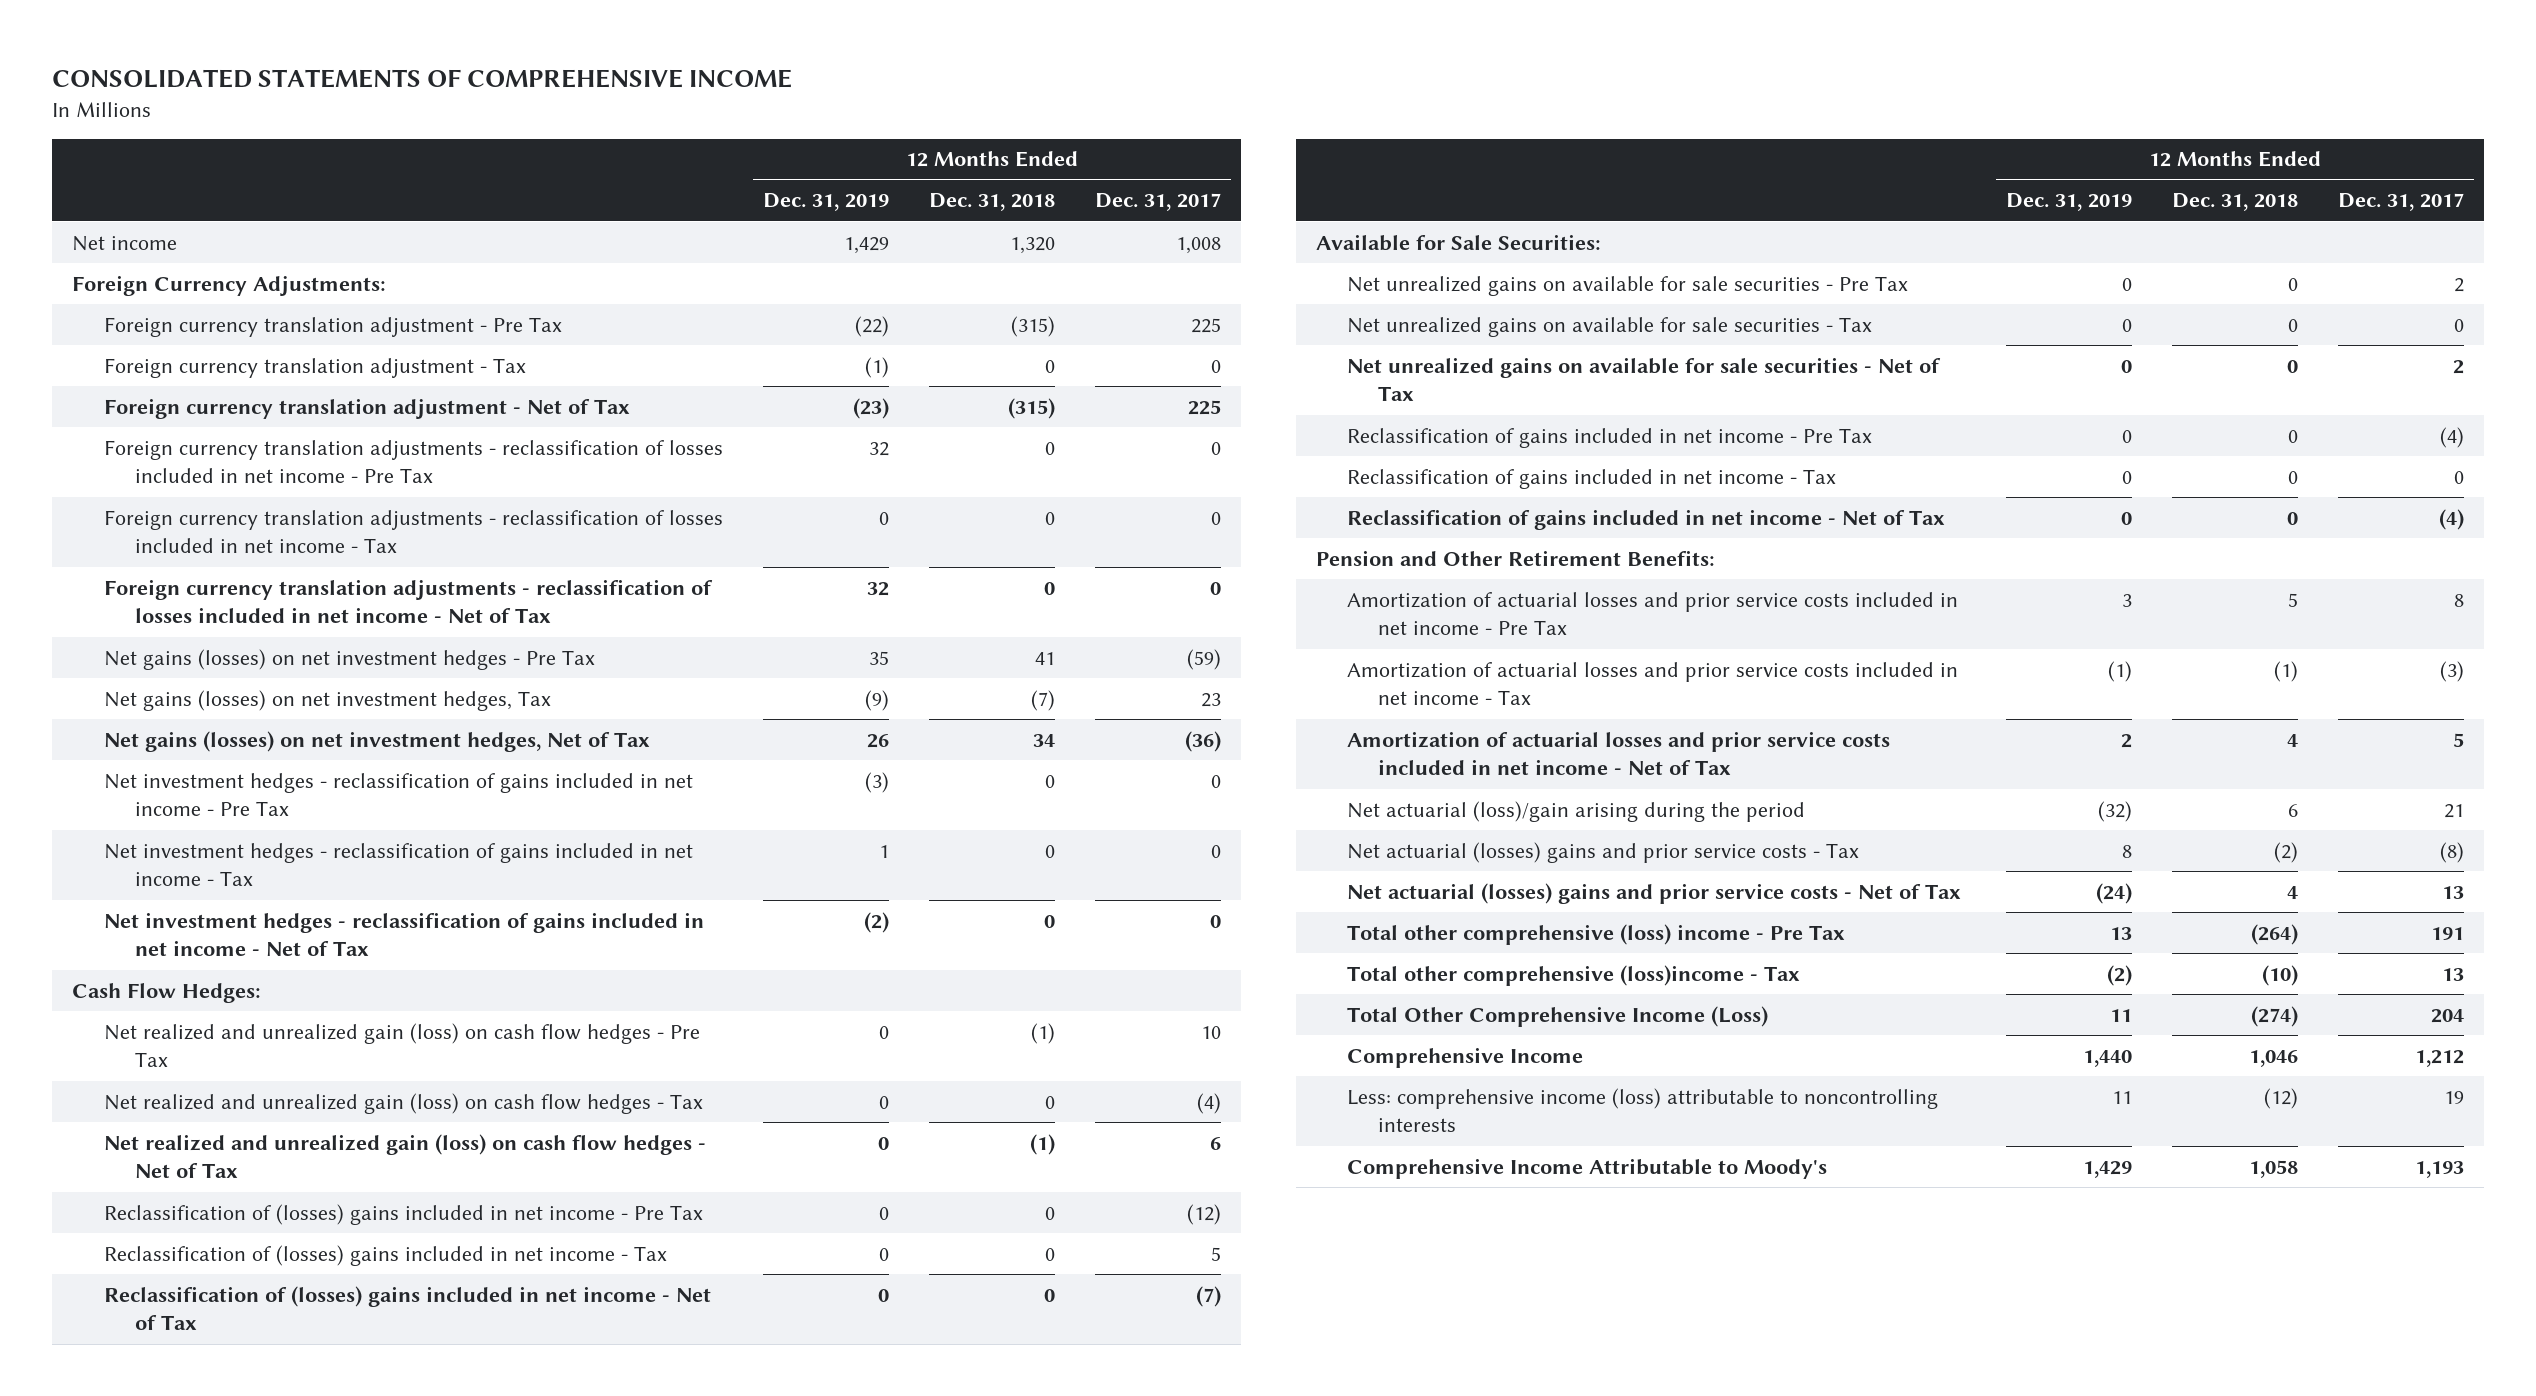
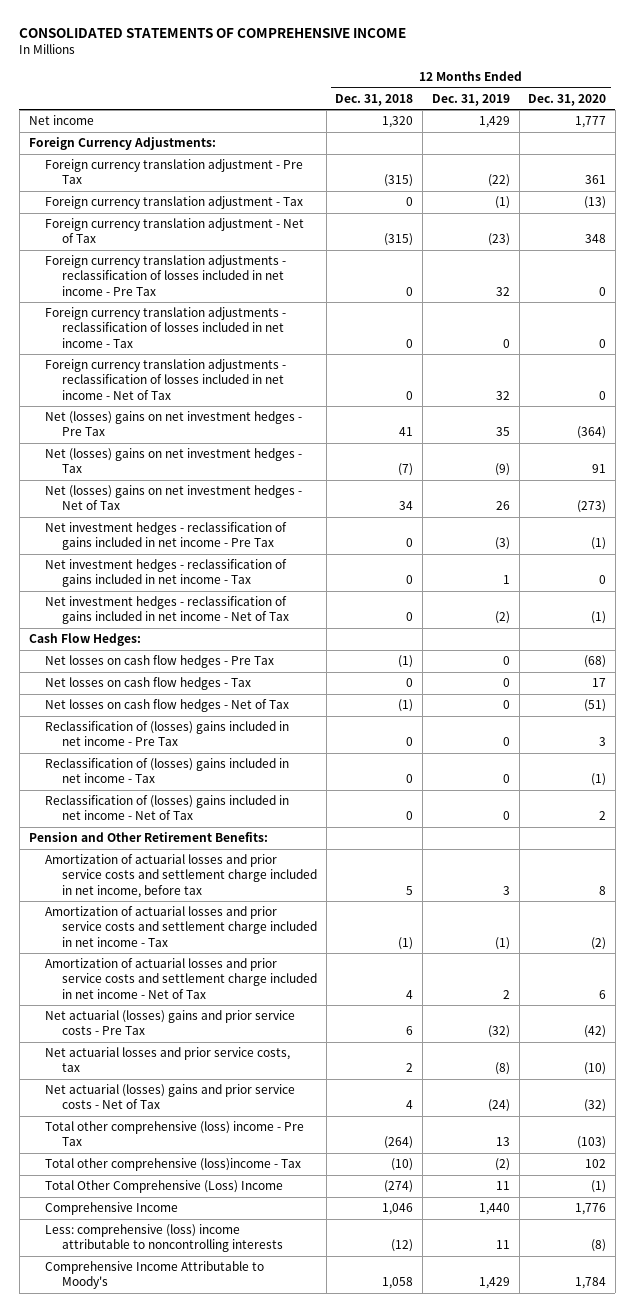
- | 12 Months Ended Dec. 31, 2019 | 12 Months Ended Dec. 31, 2018 | 12 Months Ended Dec. 31, 2017
+ | 12 Months Ended Dec. 31, 2018 | 12 Months Ended Dec. 31, 2019 | 12 Months Ended Dec. 31, 2020
- Net gains (losses) on net investment hedges - Pre Tax | 35 | 41 | (59)
- Net gains (losses) on net investment hedges, Tax | (9) | (7) | 23
- Net gains (losses) on net investment hedges, Net of Tax | 26 | 34 | (36)
+ Net (losses) gains on net investment hedges - Pre Tax | 41 | 35 | (364)
+ Net (losses) gains on net investment hedges - Tax | (7) | (9) | 91
+ Net (losses) gains on net investment hedges - Net of Tax | 34 | 26 | (273)
- Net realized and unrealized gain (loss) on cash flow hedges - Pre Tax | 0 | (1) | 10
- Net realized and unrealized gain (loss) on cash flow hedges - Tax | 0 | 0 | (4)
- Net realized and unrealized gain (loss) on cash flow hedges - Net of Tax | 0 | (1) | 6
+ Net losses on cash flow hedges - Pre Tax | (1) | 0 | (68)
+ Net losses on cash flow hedges - Tax | 0 | 0 | 17
+ Net losses on cash flow hedges - Net of Tax | (1) | 0 | (51)
- Available for Sale Securities:
- Net unrealized gains on available for sale securities - Pre Tax | 0 | 0 | 2
- Net unrealized gains on available for sale securities - Tax | 0 | 0 | 0
- Net unrealized gains on available for sale securities - Net of Tax | 0 | 0 | 2
- Reclassification of gains included in net income - Pre Tax | 0 | 0 | (4)
- Reclassification of gains included in net income - Tax | 0 | 0 | 0
- Reclassification of gains included in net income - Net of Tax | 0 | 0 | (4)
- Amortization of actuarial losses and prior service costs included in net income - Pre Tax | 3 | 5 | 8
- Amortization of actuarial losses and prior service costs included in net income - Tax | (1) | (1) | (3)
- Amortization of actuarial losses and prior service costs included in net income - Net of Tax | 2 | 4 | 5
- Net actuarial (loss)/gain arising during the period | (32) | 6 | 21
- Net actuarial (losses) gains and prior service costs - Tax | 8 | (2) | (8)
+ Amortization of actuarial losses and prior service costs and settlement charge included in net income, before tax | 5 | 3 | 8
+ Amortization of actuarial losses and prior service costs and settlement charge included in net income - Tax | (1) | (1) | (2)
+ Amortization of actuarial losses and prior service costs and settlement charge included in net income - Net of Tax | 4 | 2 | 6
+ Net actuarial (losses) gains and prior service costs - Pre Tax | 6 | (32) | (42)
+ Net actuarial losses and prior service costs, tax | 2 | (8) | (10)
- Total Other Comprehensive Income (Loss) | 11 | (274) | 204
+ Total Other Comprehensive (Loss) Income | (274) | 11 | (1)
- Less: comprehensive income (loss) attributable to noncontrolling interests | 11 | (12) | 19
+ Less: comprehensive (loss) income attributable to noncontrolling interests | (12) | 11 | (8)

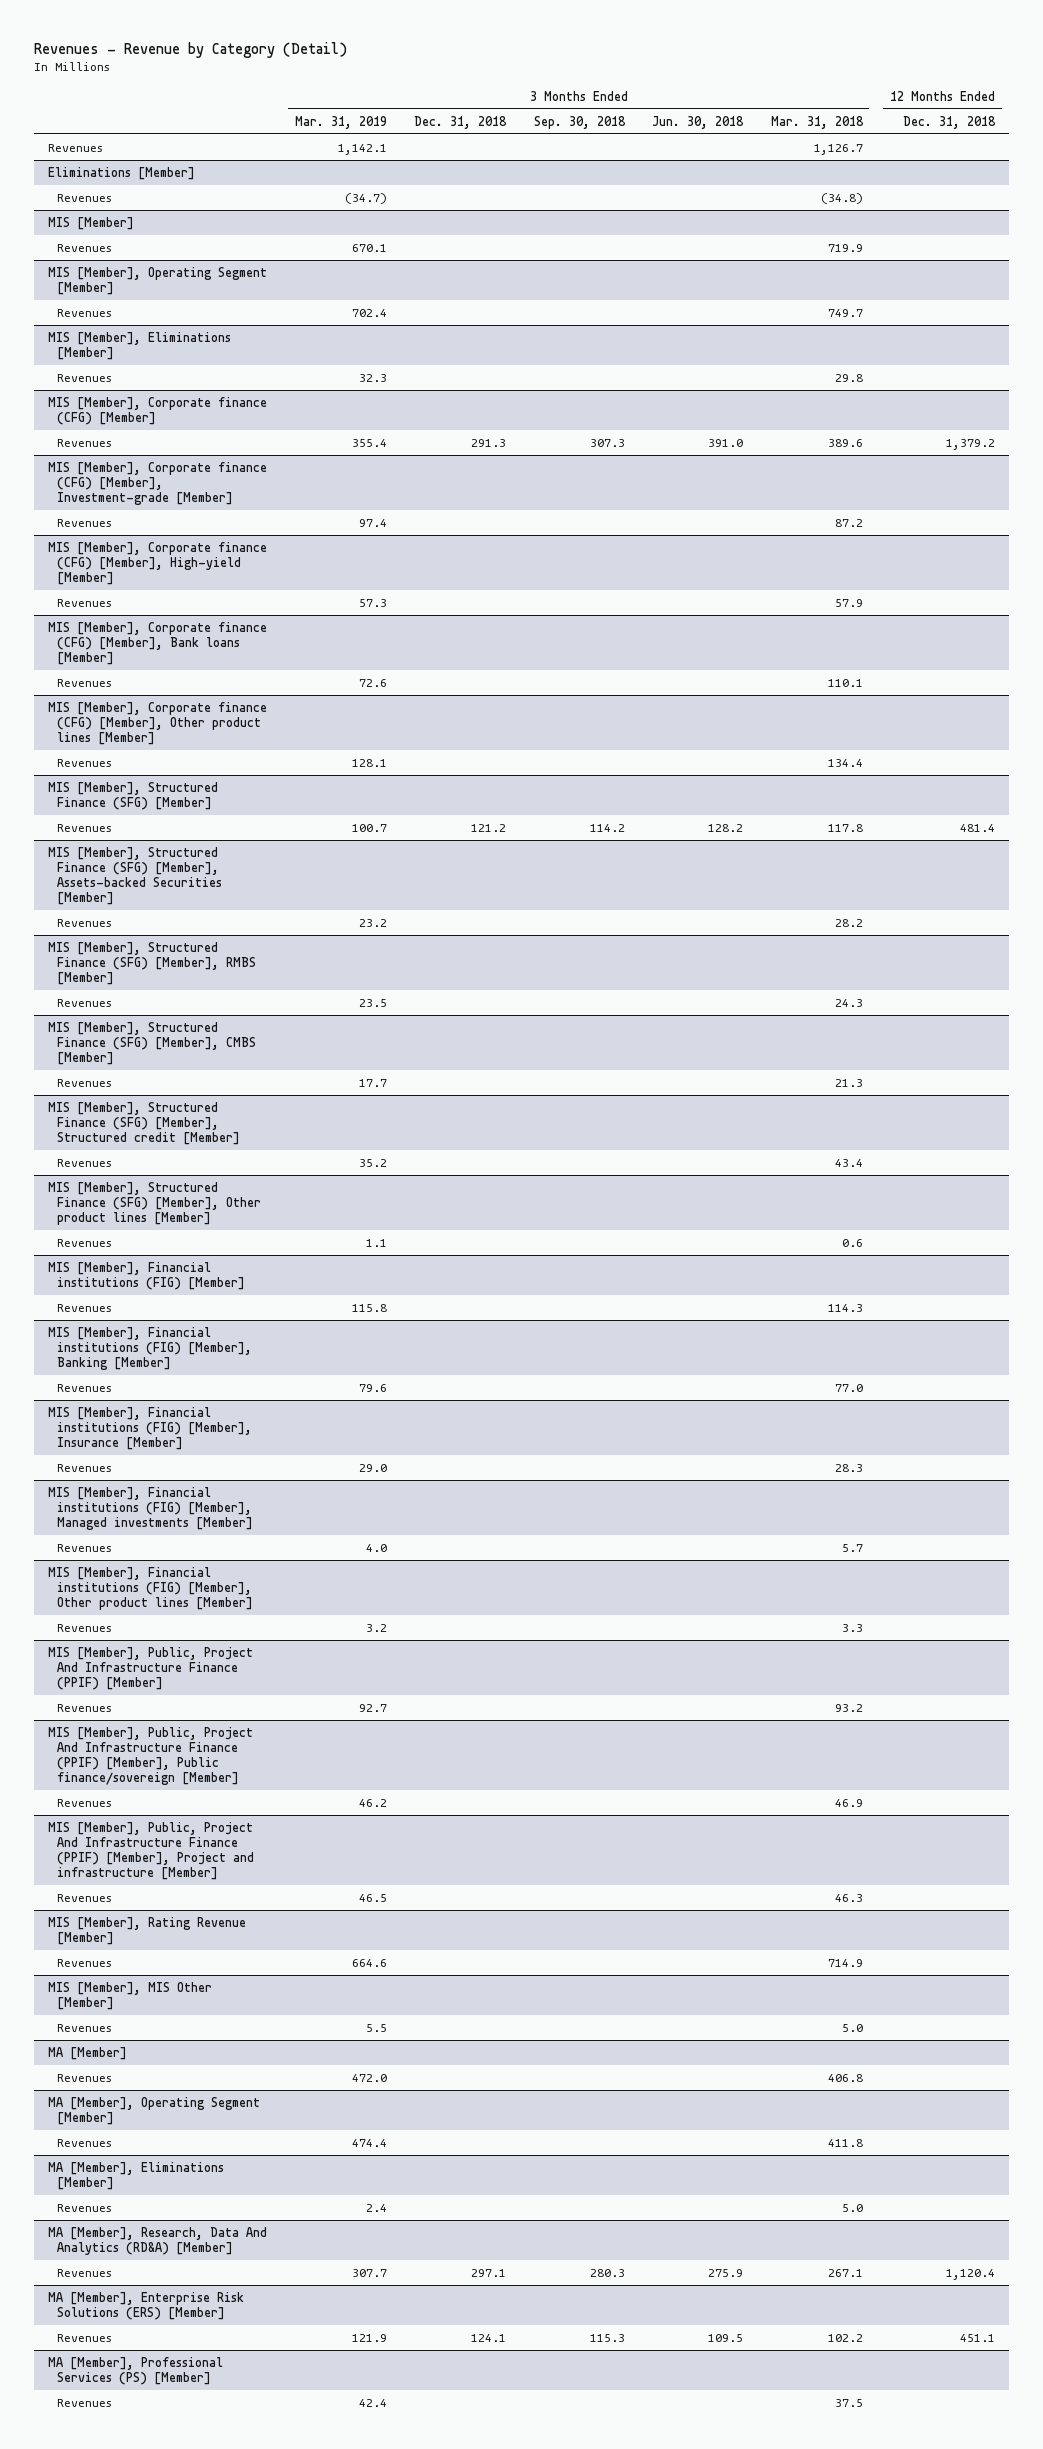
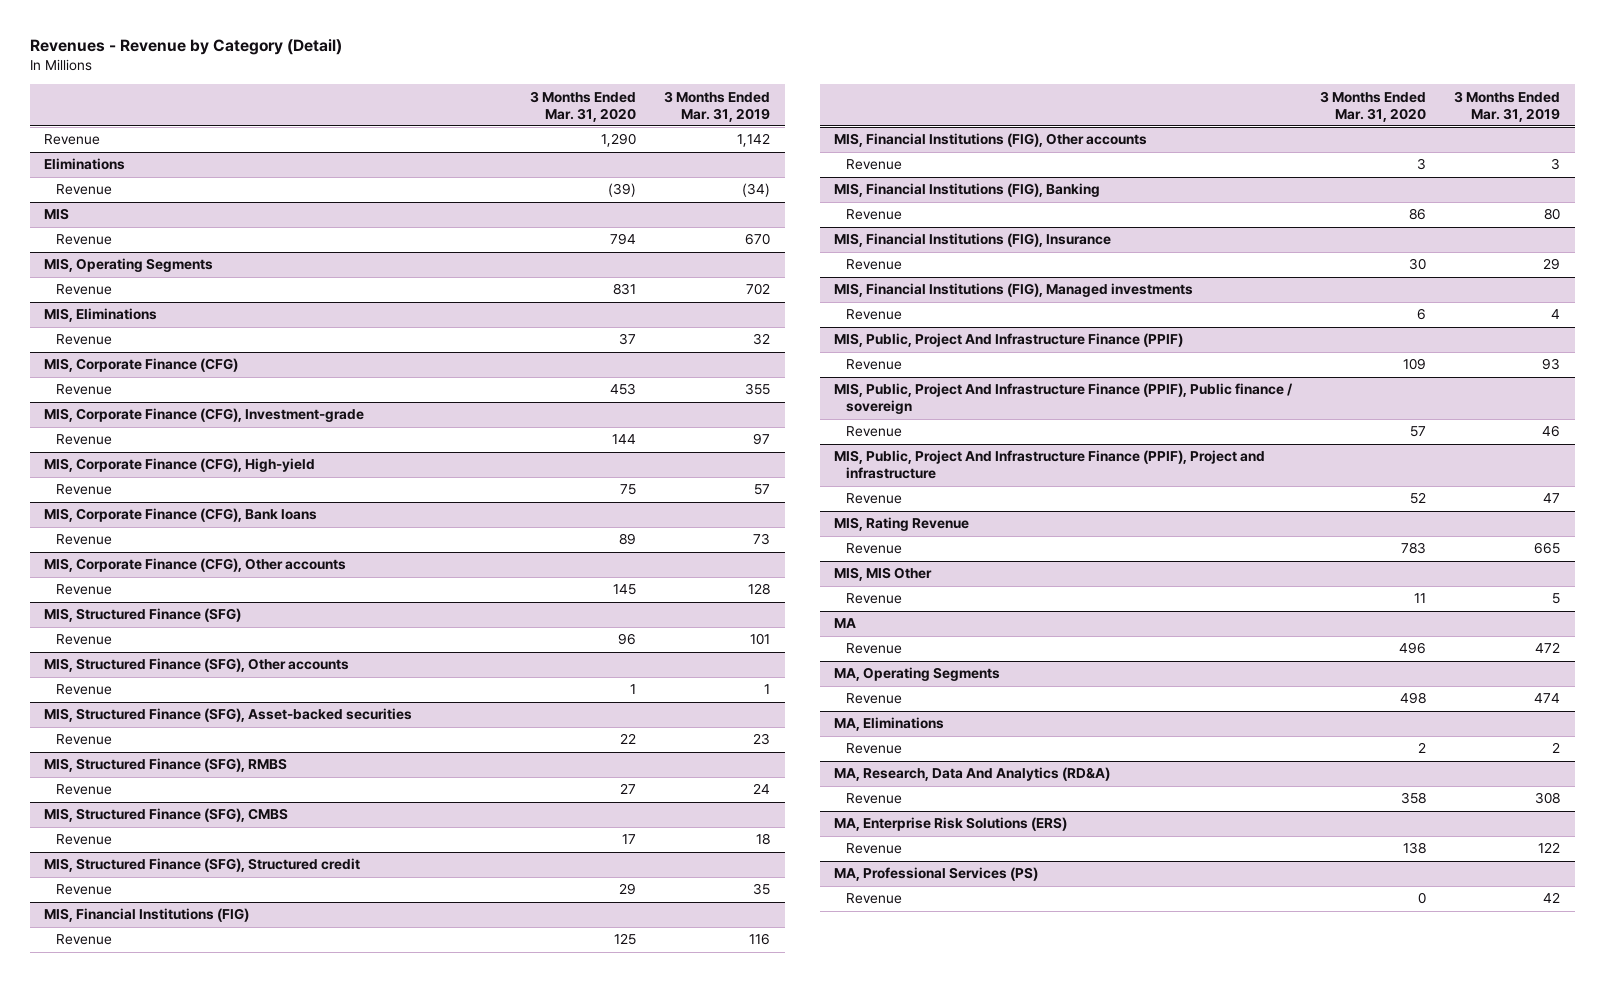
- | 3 Months Ended Mar. 31, 2019 | 3 Months Ended Dec. 31, 2018 | 3 Months Ended Sep. 30, 2018 | 3 Months Ended Jun. 30, 2018 | 3 Months Ended Mar. 31, 2018 | 12 Months Ended Dec. 31, 2018
+ | 3 Months Ended Mar. 31, 2020 | 3 Months Ended Mar. 31, 2019
- Revenues | 1,142.1 | | | | 1,126.7 |
- Eliminations [Member]
- Revenues | (34.7) | | | | (34.8) |
- MIS [Member]
- Revenues | 670.1 | | | | 719.9 |
- MIS [Member], Operating Segment [Member]
- Revenues | 702.4 | | | | 749.7 |
- MIS [Member], Eliminations [Member]
- Revenues | 32.3 | | | | 29.8 |
- MIS [Member], Corporate finance (CFG) [Member]
- Revenues | 355.4 | 291.3 | 307.3 | 391.0 | 389.6 | 1,379.2
- MIS [Member], Corporate finance (CFG) [Member], Investment-grade [Member]
- Revenues | 97.4 | | | | 87.2 |
- MIS [Member], Corporate finance (CFG) [Member], High-yield [Member]
- Revenues | 57.3 | | | | 57.9 |
- MIS [Member], Corporate finance (CFG) [Member], Bank loans [Member]
- Revenues | 72.6 | | | | 110.1 |
- MIS [Member], Corporate finance (CFG) [Member], Other product lines [Member]
- Revenues | 128.1 | | | | 134.4 |
- MIS [Member], Structured Finance (SFG) [Member]
- Revenues | 100.7 | 121.2 | 114.2 | 128.2 | 117.8 | 481.4
- MIS [Member], Structured Finance (SFG) [Member], Assets-backed Securities [Member]
- Revenues | 23.2 | | | | 28.2 |
- MIS [Member], Structured Finance (SFG) [Member], RMBS [Member]
- Revenues | 23.5 | | | | 24.3 |
- MIS [Member], Structured Finance (SFG) [Member], CMBS [Member]
- Revenues | 17.7 | | | | 21.3 |
- MIS [Member], Structured Finance (SFG) [Member], Structured credit [Member]
- Revenues | 35.2 | | | | 43.4 |
- MIS [Member], Structured Finance (SFG) [Member], Other product lines [Member]
- Revenues | 1.1 | | | | 0.6 |
- MIS [Member], Financial institutions (FIG) [Member]
- Revenues | 115.8 | | | | 114.3 |
- MIS [Member], Financial institutions (FIG) [Member], Banking [Member]
- Revenues | 79.6 | | | | 77.0 |
- MIS [Member], Financial institutions (FIG) [Member], Insurance [Member]
- Revenues | 29.0 | | | | 28.3 |
- MIS [Member], Financial institutions (FIG) [Member], Managed investments [Member]
- Revenues | 4.0 | | | | 5.7 |
- MIS [Member], Financial institutions (FIG) [Member], Other product lines [Member]
- Revenues | 3.2 | | | | 3.3 |
- MIS [Member], Public, Project And Infrastructure Finance (PPIF) [Member]
- Revenues | 92.7 | | | | 93.2 |
- MIS [Member], Public, Project And Infrastructure Finance (PPIF) [Member], Public finance/sovereign [Member]
- Revenues | 46.2 | | | | 46.9 |
- MIS [Member], Public, Project And Infrastructure Finance (PPIF) [Member], Project and infrastructure [Member]
- Revenues | 46.5 | | | | 46.3 |
- MIS [Member], Rating Revenue [Member]
- Revenues | 664.6 | | | | 714.9 |
- MIS [Member], MIS Other [Member]
- Revenues | 5.5 | | | | 5.0 |
- MA [Member]
- Revenues | 472.0 | | | | 406.8 |
- MA [Member], Operating Segment [Member]
- Revenues | 474.4 | | | | 411.8 |
- MA [Member], Eliminations [Member]
- Revenues | 2.4 | | | | 5.0 |
- MA [Member], Research, Data And Analytics (RD&A) [Member]
- Revenues | 307.7 | 297.1 | 280.3 | 275.9 | 267.1 | 1,120.4
- MA [Member], Enterprise Risk Solutions (ERS) [Member]
- Revenues | 121.9 | 124.1 | 115.3 | 109.5 | 102.2 | 451.1
- MA [Member], Professional Services (PS) [Member]
- Revenues | 42.4 | | | | 37.5 |
+ Revenue | 1,290 | 1,142
+ Eliminations
+ Revenue | (39) | (34)
+ MIS
+ Revenue | 794 | 670
+ MIS, Operating Segments
+ Revenue | 831 | 702
+ MIS, Eliminations
+ Revenue | 37 | 32
+ MIS, Corporate Finance (CFG)
+ Revenue | 453 | 355
+ MIS, Corporate Finance (CFG), Investment-grade
+ Revenue | 144 | 97
+ MIS, Corporate Finance (CFG), High-yield
+ Revenue | 75 | 57
+ MIS, Corporate Finance (CFG), Bank loans
+ Revenue | 89 | 73
+ MIS, Corporate Finance (CFG), Other accounts
+ Revenue | 145 | 128
+ MIS, Structured Finance (SFG)
+ Revenue | 96 | 101
+ MIS, Structured Finance (SFG), Other accounts
+ Revenue | 1 | 1
+ MIS, Structured Finance (SFG), Asset-backed securities
+ Revenue | 22 | 23
+ MIS, Structured Finance (SFG), RMBS
+ Revenue | 27 | 24
+ MIS, Structured Finance (SFG), CMBS
+ Revenue | 17 | 18
+ MIS, Structured Finance (SFG), Structured credit
+ Revenue | 29 | 35
+ MIS, Financial Institutions (FIG)
+ Revenue | 125 | 116
+ MIS, Financial Institutions (FIG), Other accounts
+ Revenue | 3 | 3
+ MIS, Financial Institutions (FIG), Banking
+ Revenue | 86 | 80
+ MIS, Financial Institutions (FIG), Insurance
+ Revenue | 30 | 29
+ MIS, Financial Institutions (FIG), Managed investments
+ Revenue | 6 | 4
+ MIS, Public, Project And Infrastructure Finance (PPIF)
+ Revenue | 109 | 93
+ MIS, Public, Project And Infrastructure Finance (PPIF), Public finance / sovereign
+ Revenue | 57 | 46
+ MIS, Public, Project And Infrastructure Finance (PPIF), Project and infrastructure
+ Revenue | 52 | 47
+ MIS, Rating Revenue
+ Revenue | 783 | 665
+ MIS, MIS Other
+ Revenue | 11 | 5
+ MA
+ Revenue | 496 | 472
+ MA, Operating Segments
+ Revenue | 498 | 474
+ MA, Eliminations
+ Revenue | 2 | 2
+ MA, Research, Data And Analytics (RD&A)
+ Revenue | 358 | 308
+ MA, Enterprise Risk Solutions (ERS)
+ Revenue | 138 | 122
+ MA, Professional Services (PS)
+ Revenue | 0 | 42

